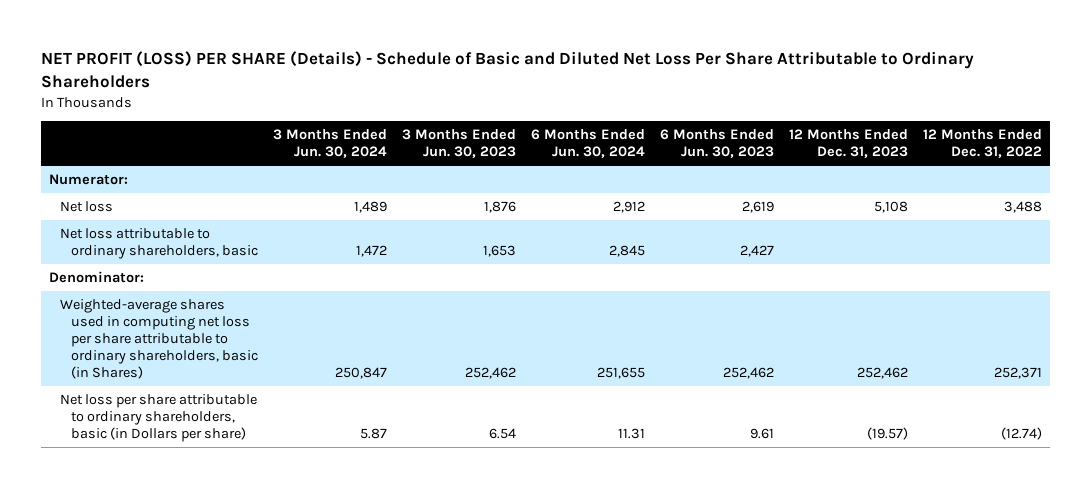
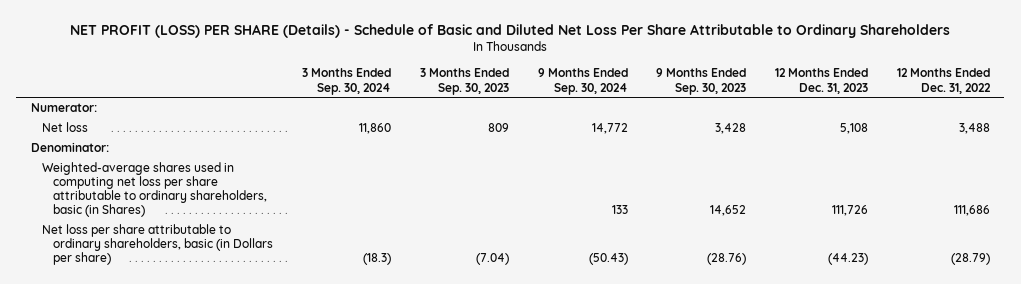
- | 3 Months Ended Jun. 30, 2024 | 3 Months Ended Jun. 30, 2023 | 6 Months Ended Jun. 30, 2024 | 6 Months Ended Jun. 30, 2023 | 12 Months Ended Dec. 31, 2023 | 12 Months Ended Dec. 31, 2022
+ | 3 Months Ended Sep. 30, 2024 | 3 Months Ended Sep. 30, 2023 | 9 Months Ended Sep. 30, 2024 | 9 Months Ended Sep. 30, 2023 | 12 Months Ended Dec. 31, 2023 | 12 Months Ended Dec. 31, 2022
- Net loss attributable to ordinary shareholders, basic | 1,472 | 1,653 | 2,845 | 2,427 | |
- Weighted-average shares used in computing net loss per share attributable to ordinary shareholders, basic (in Shares) | 250,847 | 252,462 | 251,655 | 252,462 | 252,462 | 252,371
- Net loss per share attributable to ordinary shareholders, basic (in Dollars per share) | 5.87 | 6.54 | 11.31 | 9.61 | (19.57) | (12.74)
+ Weighted-average shares used in computing net loss per share attributable to ordinary shareholders, basic (in Shares) | | | 133 | 14,652 | 111,726 | 111,686
+ Net loss per share attributable to ordinary shareholders, basic (in Dollars per share) | (18.3) | (7.04) | (50.43) | (28.76) | (44.23) | (28.79)

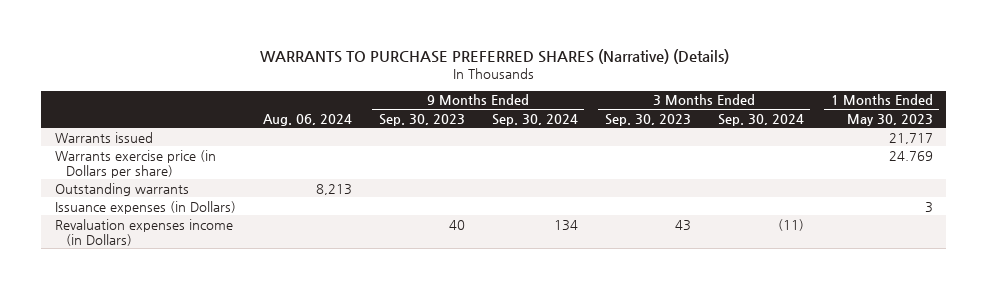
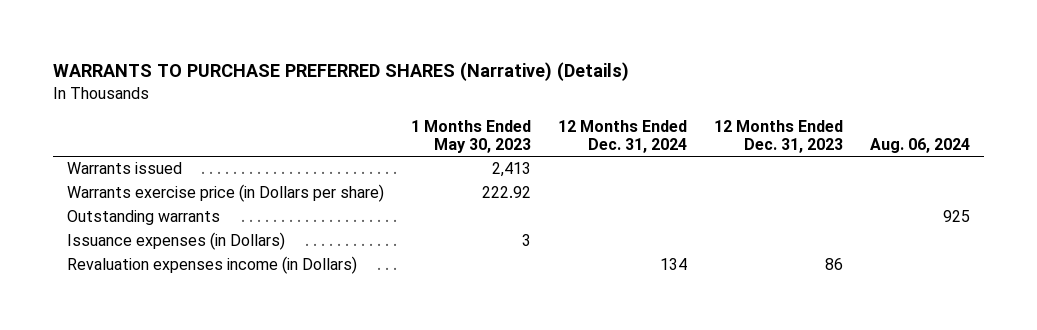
- | Aug. 06, 2024 | 9 Months Ended Sep. 30, 2023 | 9 Months Ended Sep. 30, 2024 | 3 Months Ended Sep. 30, 2023 | 3 Months Ended Sep. 30, 2024 | 1 Months Ended May 30, 2023
+ | 1 Months Ended May 30, 2023 | 12 Months Ended Dec. 31, 2024 | 12 Months Ended Dec. 31, 2023 | Aug. 06, 2024
- Warrants issued | | | | | | 21,717
- Warrants exercise price (in Dollars per share) | | | | | | 24.769
- Outstanding warrants | 8,213 | | | | |
+ Warrants issued | 2,413 | | |
+ Warrants exercise price (in Dollars per share) | 222.92 | | |
+ Outstanding warrants | | | | 925

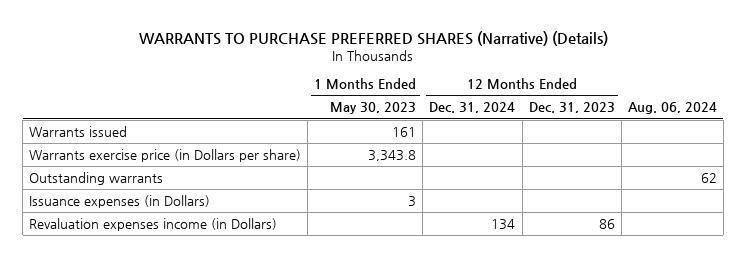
- Warrants issued | 2,413 | | |
- Warrants exercise price (in Dollars per share) | 222.92 | | |
- Outstanding warrants | | | | 925
+ Warrants issued | 161 | | |
+ Warrants exercise price (in Dollars per share) | 3,343.8 | | |
+ Outstanding warrants | | | | 62

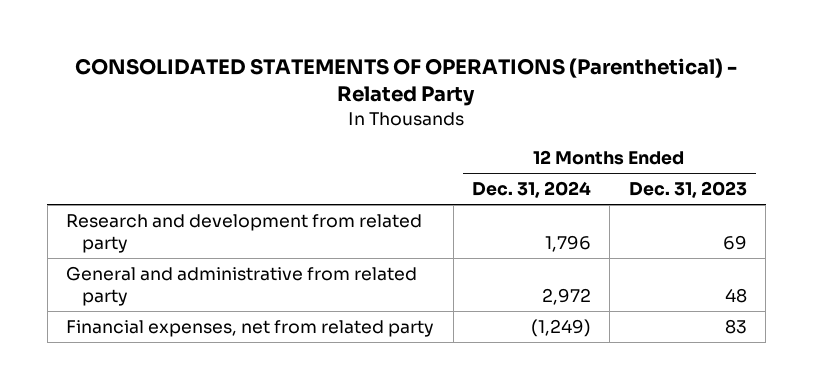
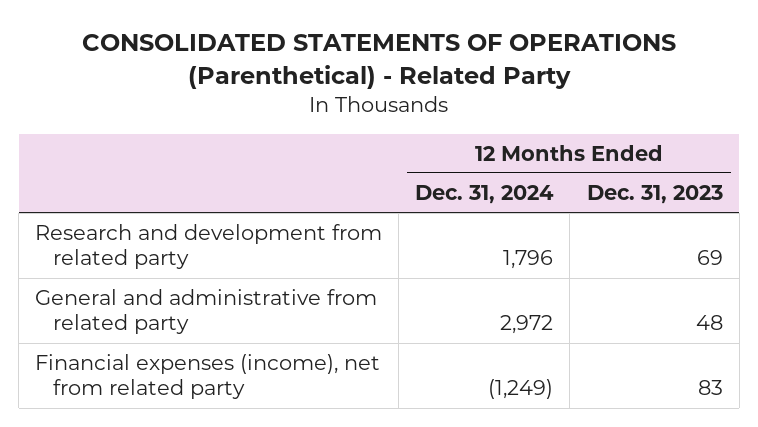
- Financial expenses, net from related party | (1,249) | 83
+ Financial expenses (income), net from related party | (1,249) | 83

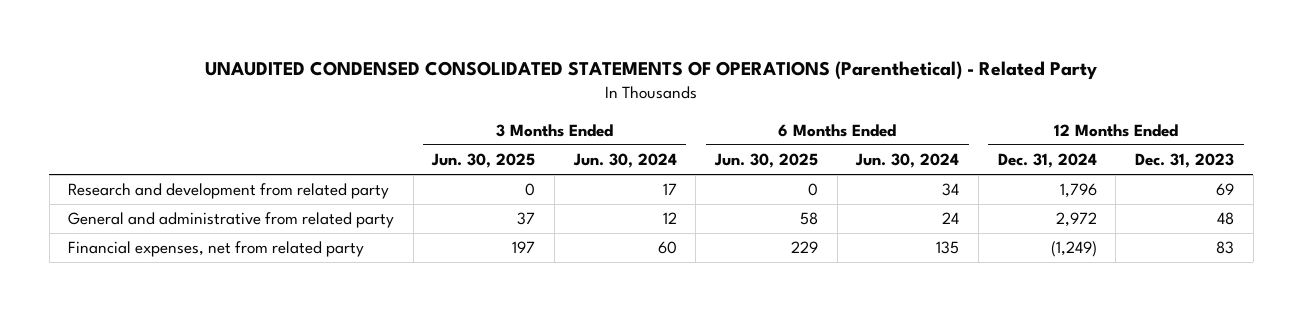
- CONSOLIDATED STATEMENTS OF OPERATIONS (Parenthetical) - Related Party
+ UNAUDITED CONDENSED CONSOLIDATED STATEMENTS OF OPERATIONS (Parenthetical) - Related Party
- | 12 Months Ended Dec. 31, 2024 | 12 Months Ended Dec. 31, 2023
+ | 3 Months Ended Jun. 30, 2025 | 3 Months Ended Jun. 30, 2024 | 6 Months Ended Jun. 30, 2025 | 6 Months Ended Jun. 30, 2024 | 12 Months Ended Dec. 31, 2024 | 12 Months Ended Dec. 31, 2023
- Financial expenses (income), net from related party | (1,249) | 83
+ Financial expenses, net from related party | 197 | 60 | 229 | 135 | (1,249) | 83

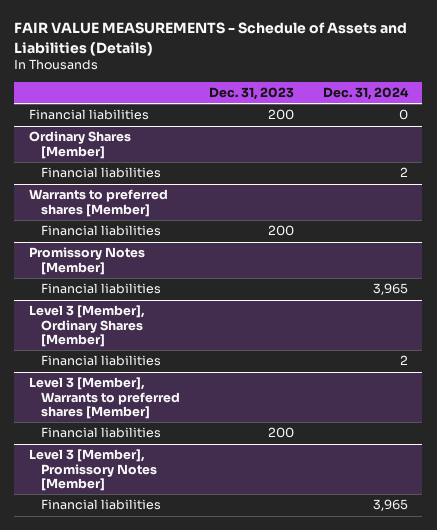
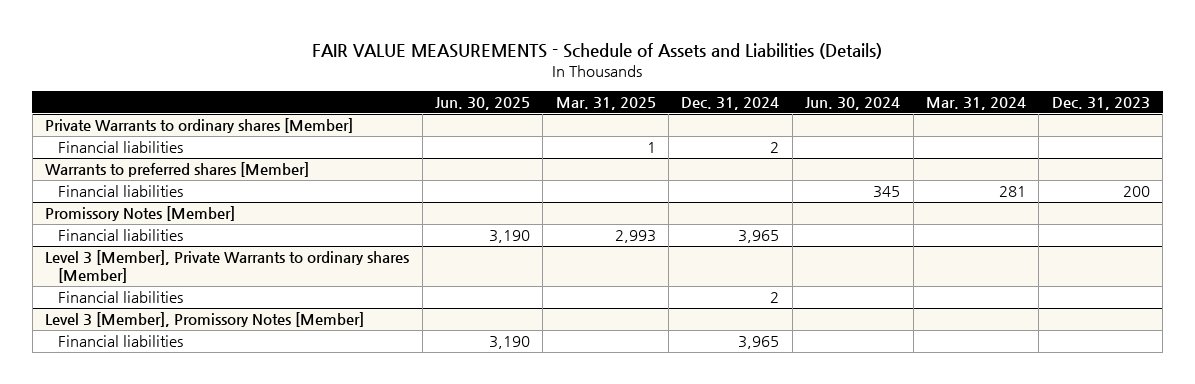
- | Dec. 31, 2023 | Dec. 31, 2024
+ | Jun. 30, 2025 | Mar. 31, 2025 | Dec. 31, 2024 | Jun. 30, 2024 | Mar. 31, 2024 | Dec. 31, 2023
- Financial liabilities | 200 | 0
- Ordinary Shares [Member]
+ Private Warrants to ordinary shares [Member]
- Level 3 [Member], Ordinary Shares [Member]
+ Level 3 [Member], Private Warrants to ordinary shares [Member]
- Level 3 [Member], Warrants to preferred shares [Member]
- Financial liabilities | 200 |

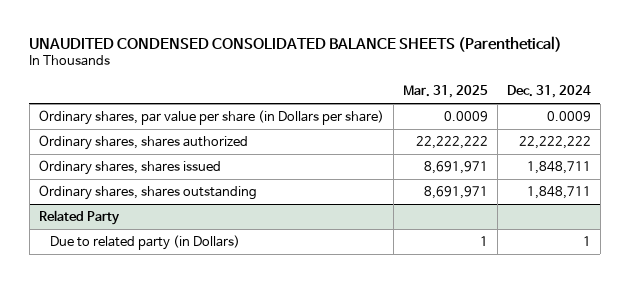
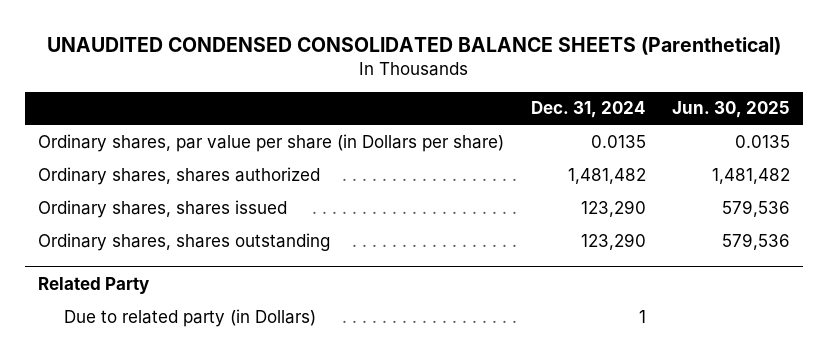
- | Mar. 31, 2025 | Dec. 31, 2024
+ | Dec. 31, 2024 | Jun. 30, 2025
- Ordinary shares, par value per share (in Dollars per share) | 0.0009 | 0.0009
- Ordinary shares, shares authorized | 22,222,222 | 22,222,222
- Ordinary shares, shares issued | 8,691,971 | 1,848,711
- Ordinary shares, shares outstanding | 8,691,971 | 1,848,711
+ Ordinary shares, par value per share (in Dollars per share) | 0.0135 | 0.0135
+ Ordinary shares, shares authorized | 1,481,482 | 1,481,482
+ Ordinary shares, shares issued | 123,290 | 579,536
+ Ordinary shares, shares outstanding | 123,290 | 579,536

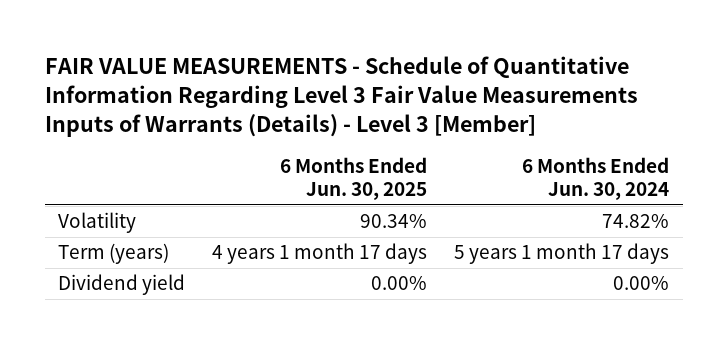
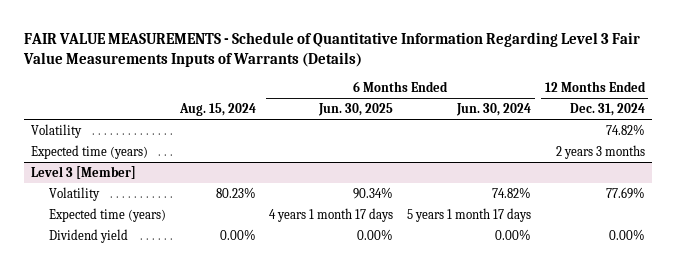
- FAIR VALUE MEASUREMENTS - Schedule of Quantitative Information Regarding Level 3 Fair Value Measurements Inputs of Warrants (Details) - Level 3 [Member]
+ FAIR VALUE MEASUREMENTS - Schedule of Quantitative Information Regarding Level 3 Fair Value Measurements Inputs of Warrants (Details)
- | 6 Months Ended Jun. 30, 2025 | 6 Months Ended Jun. 30, 2024
+ | Aug. 15, 2024 | 6 Months Ended Jun. 30, 2025 | 6 Months Ended Jun. 30, 2024 | 12 Months Ended Dec. 31, 2024
+ Volatility | | | | 74.82%
+ Expected time (years) | | | | 2 years 3 months
+ Level 3 [Member]
- Term (years) | 4 years 1 month 17 days | 5 years 1 month 17 days
+ Expected time (years) | | 4 years 1 month 17 days | 5 years 1 month 17 days |

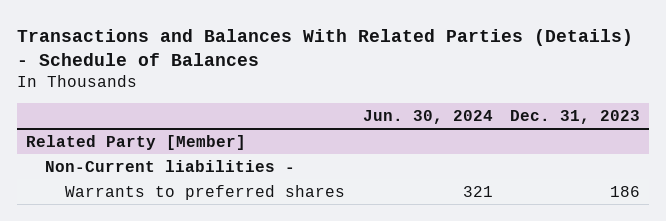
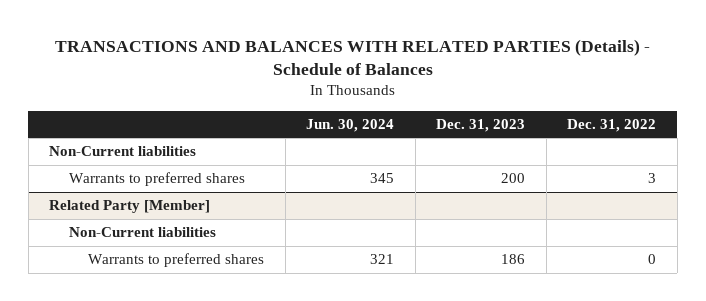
- Transactions and Balances With Related Parties (Details) - Schedule of Balances
+ TRANSACTIONS AND BALANCES WITH RELATED PARTIES (Details) - Schedule of Balances
- | Jun. 30, 2024 | Dec. 31, 2023
+ | Jun. 30, 2024 | Dec. 31, 2023 | Dec. 31, 2022
+ Non-Current liabilities
+ Warrants to preferred shares | 345 | 200 | 3
@ Related Party [Member]
- Non-Current liabilities -
+ Non-Current liabilities

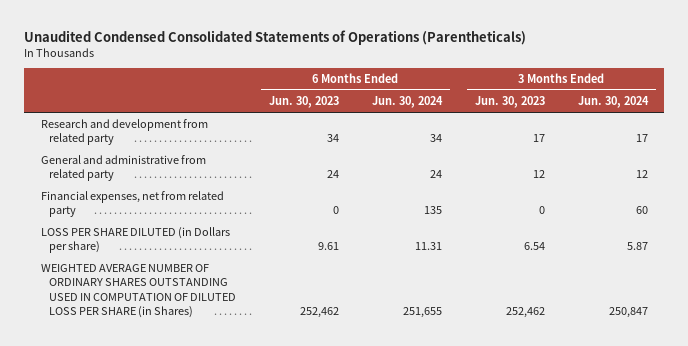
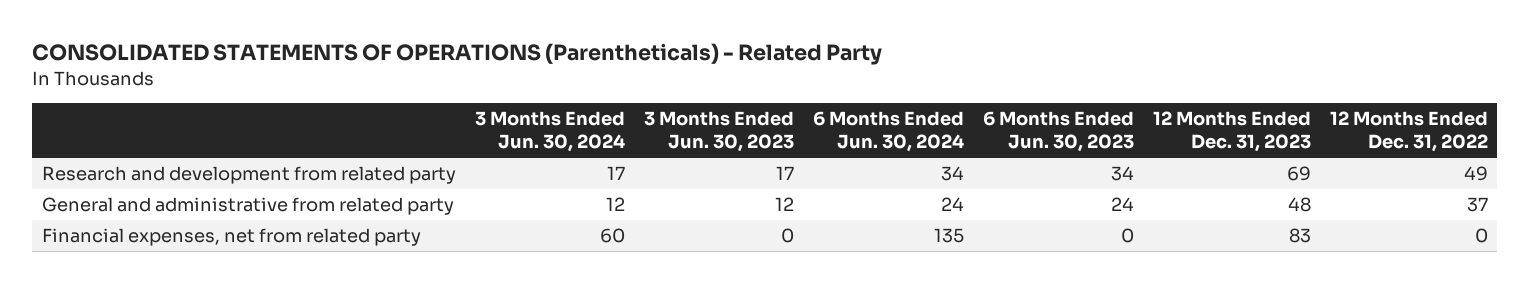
- Unaudited Condensed Consolidated Statements of Operations (Parentheticals)
+ CONSOLIDATED STATEMENTS OF OPERATIONS (Parentheticals) - Related Party
- | 6 Months Ended Jun. 30, 2023 | 6 Months Ended Jun. 30, 2024 | 3 Months Ended Jun. 30, 2023 | 3 Months Ended Jun. 30, 2024
+ | 3 Months Ended Jun. 30, 2024 | 3 Months Ended Jun. 30, 2023 | 6 Months Ended Jun. 30, 2024 | 6 Months Ended Jun. 30, 2023 | 12 Months Ended Dec. 31, 2023 | 12 Months Ended Dec. 31, 2022
- LOSS PER SHARE DILUTED (in Dollars per share) | 9.61 | 11.31 | 6.54 | 5.87
- WEIGHTED AVERAGE NUMBER OF ORDINARY SHARES OUTSTANDING USED IN COMPUTATION OF DILUTED LOSS PER SHARE (in Shares) | 252,462 | 251,655 | 252,462 | 250,847

